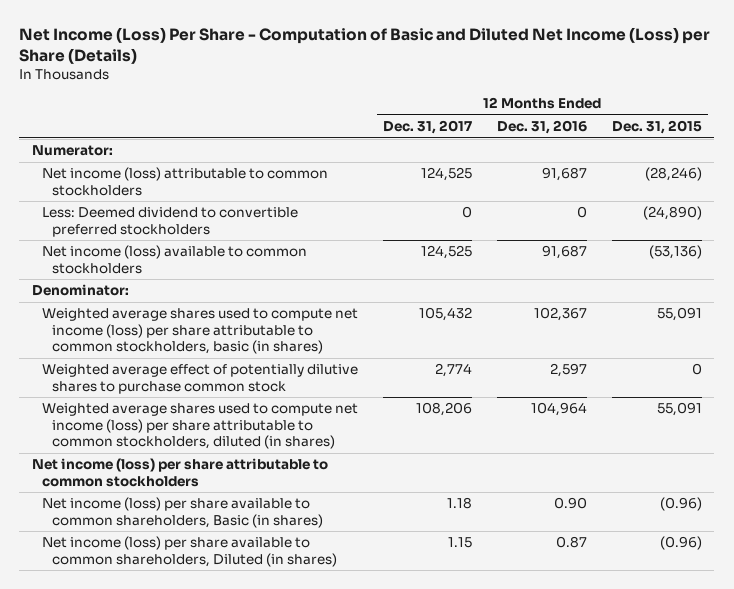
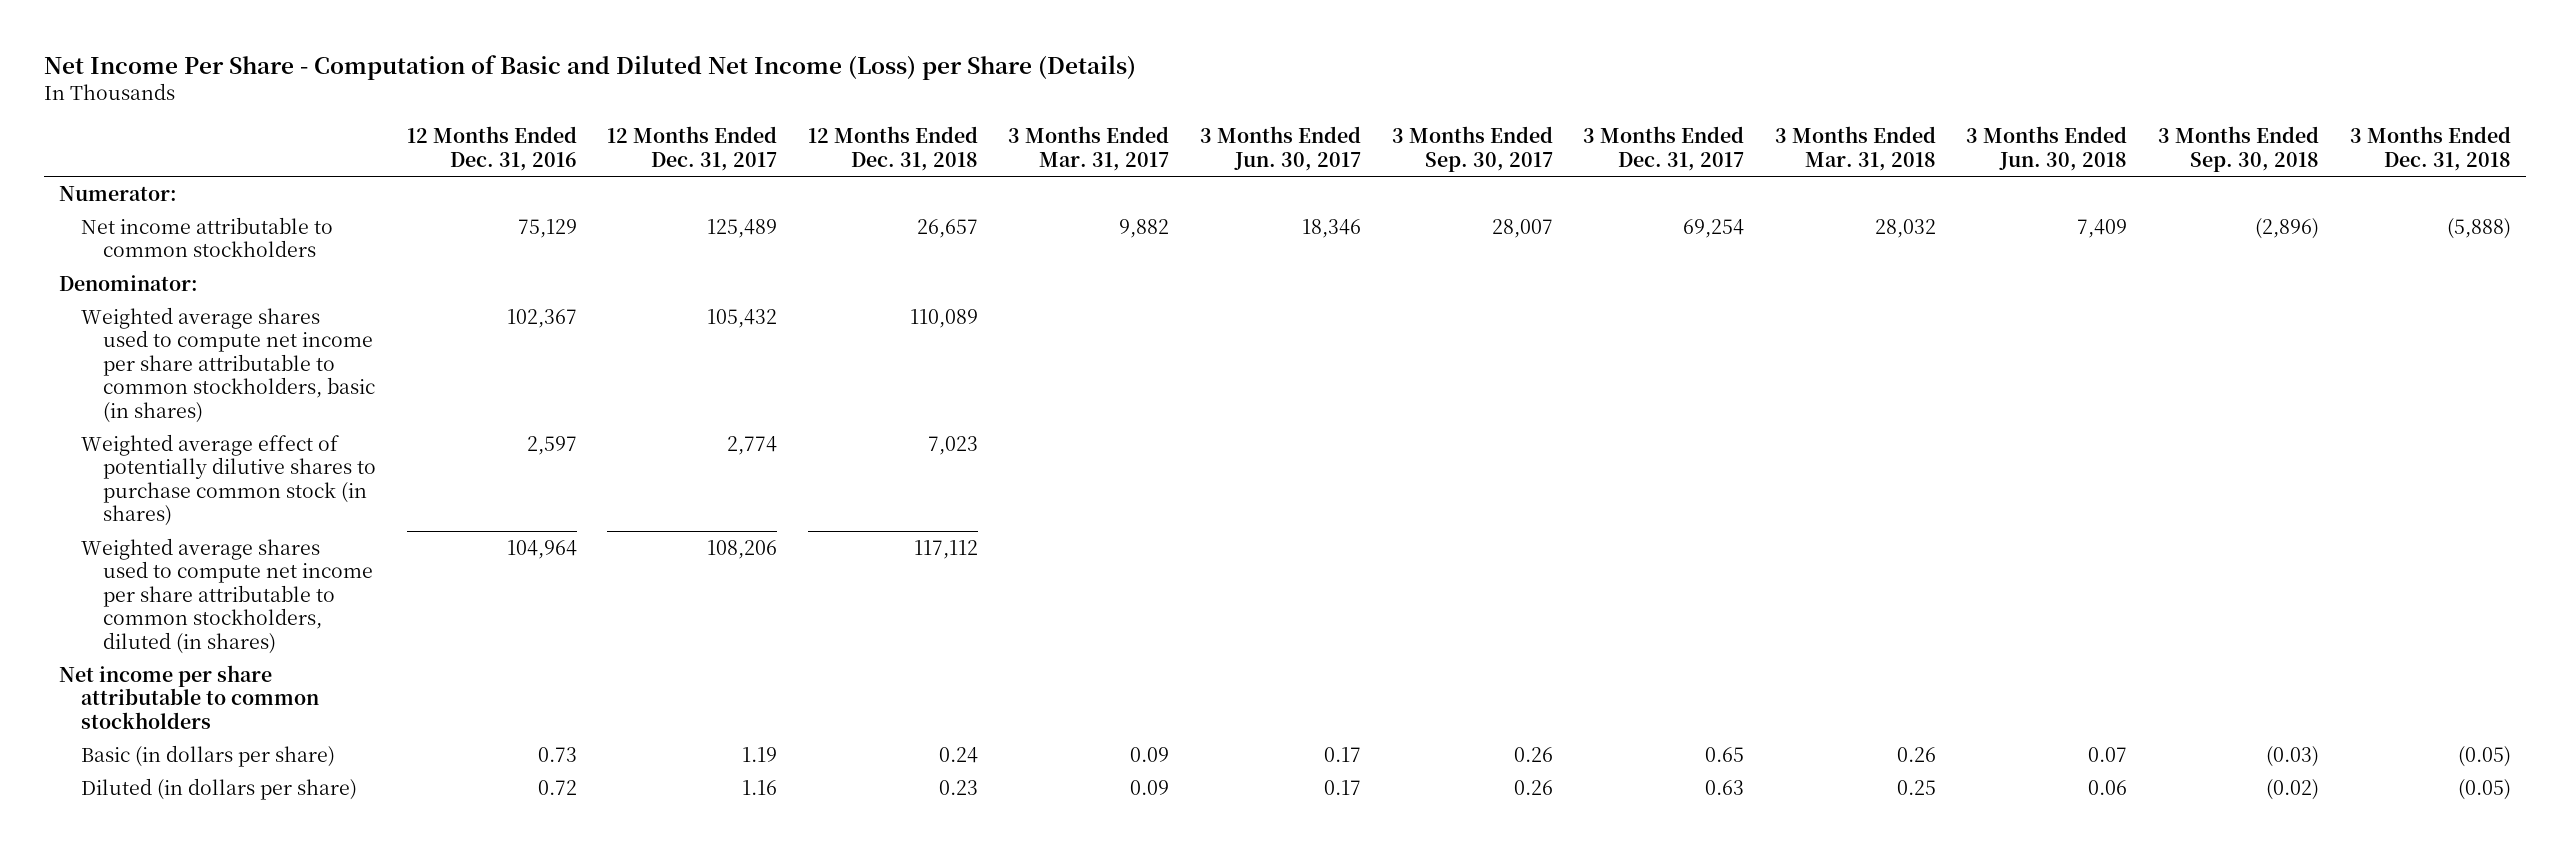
- Net Income (Loss) Per Share - Computation of Basic and Diluted Net Income (Loss) per Share (Details)
+ Net Income Per Share - Computation of Basic and Diluted Net Income (Loss) per Share (Details)
- | 12 Months Ended Dec. 31, 2017 | 12 Months Ended Dec. 31, 2016 | 12 Months Ended Dec. 31, 2015
+ | 12 Months Ended Dec. 31, 2016 | 12 Months Ended Dec. 31, 2017 | 12 Months Ended Dec. 31, 2018 | 3 Months Ended Mar. 31, 2017 | 3 Months Ended Jun. 30, 2017 | 3 Months Ended Sep. 30, 2017 | 3 Months Ended Dec. 31, 2017 | 3 Months Ended Mar. 31, 2018 | 3 Months Ended Jun. 30, 2018 | 3 Months Ended Sep. 30, 2018 | 3 Months Ended Dec. 31, 2018
- Net income (loss) attributable to common stockholders | 124,525 | 91,687 | (28,246)
- Less: Deemed dividend to convertible preferred stockholders | 0 | 0 | (24,890)
- Net income (loss) available to common stockholders | 124,525 | 91,687 | (53,136)
+ Net income attributable to common stockholders | 75,129 | 125,489 | 26,657 | 9,882 | 18,346 | 28,007 | 69,254 | 28,032 | 7,409 | (2,896) | (5,888)
- Weighted average shares used to compute net income (loss) per share attributable to common stockholders, basic (in shares) | 105,432 | 102,367 | 55,091
- Weighted average effect of potentially dilutive shares to purchase common stock | 2,774 | 2,597 | 0
- Weighted average shares used to compute net income (loss) per share attributable to common stockholders, diluted (in shares) | 108,206 | 104,964 | 55,091
- Net income (loss) per share attributable to common stockholders
- Net income (loss) per share available to common shareholders, Basic (in shares) | 1.18 | 0.90 | (0.96)
- Net income (loss) per share available to common shareholders, Diluted (in shares) | 1.15 | 0.87 | (0.96)
+ Weighted average shares used to compute net income per share attributable to common stockholders, basic (in shares) | 102,367 | 105,432 | 110,089 | | | | | | | |
+ Weighted average effect of potentially dilutive shares to purchase common stock (in shares) | 2,597 | 2,774 | 7,023 | | | | | | | |
+ Weighted average shares used to compute net income per share attributable to common stockholders, diluted (in shares) | 104,964 | 108,206 | 117,112 | | | | | | | |
+ Net income per share attributable to common stockholders
+ Basic (in dollars per share) | 0.73 | 1.19 | 0.24 | 0.09 | 0.17 | 0.26 | 0.65 | 0.26 | 0.07 | (0.03) | (0.05)
+ Diluted (in dollars per share) | 0.72 | 1.16 | 0.23 | 0.09 | 0.17 | 0.26 | 0.63 | 0.25 | 0.06 | (0.02) | (0.05)

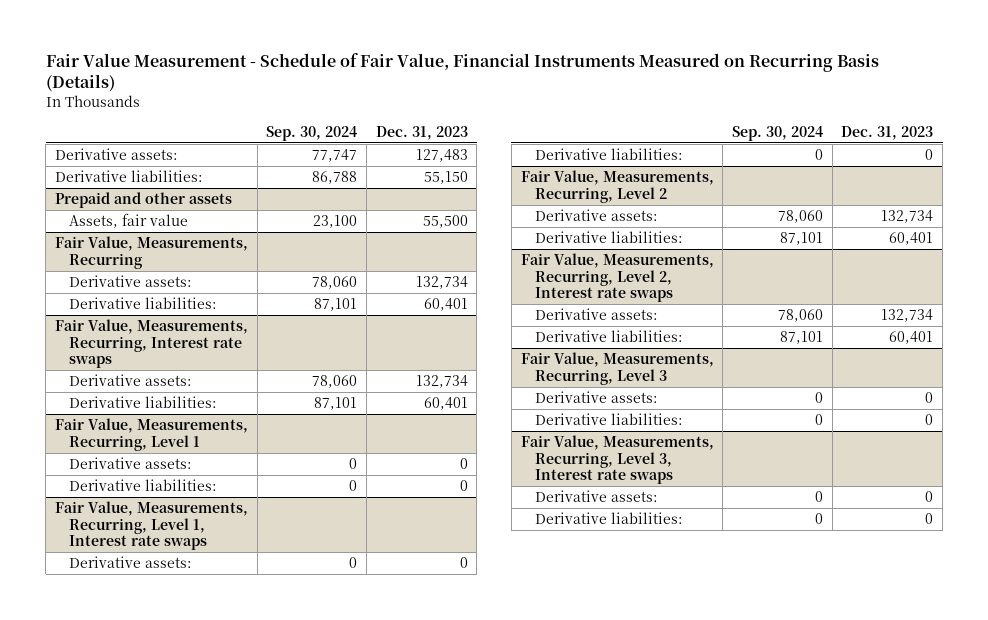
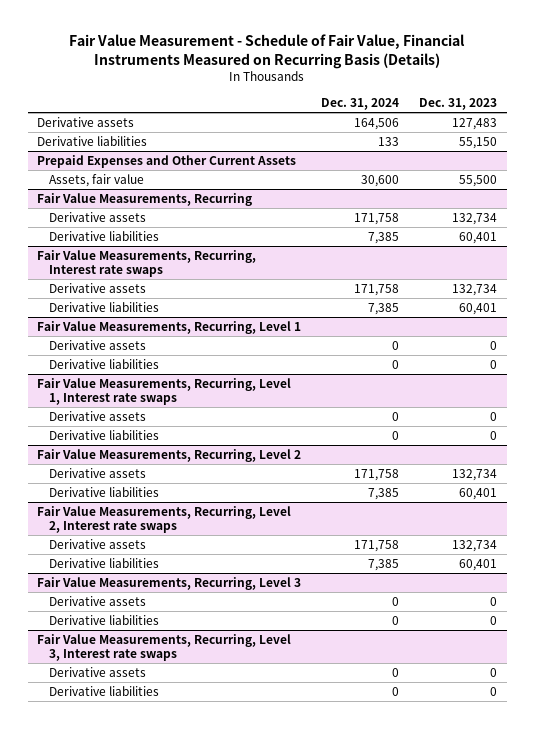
- | Sep. 30, 2024 | Dec. 31, 2023
+ | Dec. 31, 2024 | Dec. 31, 2023
- Derivative assets: | 77,747 | 127,483
- Derivative liabilities: | 86,788 | 55,150
- Prepaid and other assets
+ Derivative assets | 164,506 | 127,483
+ Derivative liabilities | 133 | 55,150
+ Prepaid Expenses and Other Current Assets
- Fair Value, Measurements, Recurring
- Derivative assets: | 78,060 | 132,734
- Derivative liabilities: | 87,101 | 60,401
- Fair Value, Measurements, Recurring, Interest rate swaps
- Derivative assets: | 78,060 | 132,734
- Derivative liabilities: | 87,101 | 60,401
- Fair Value, Measurements, Recurring, Level 1
- Derivative assets: | 0 | 0
- Derivative liabilities: | 0 | 0
- Fair Value, Measurements, Recurring, Level 1, Interest rate swaps
- Derivative assets: | 0 | 0
- Derivative liabilities: | 0 | 0
- Fair Value, Measurements, Recurring, Level 2
- Derivative assets: | 78,060 | 132,734
- Derivative liabilities: | 87,101 | 60,401
- Fair Value, Measurements, Recurring, Level 2, Interest rate swaps
- Derivative assets: | 78,060 | 132,734
- Derivative liabilities: | 87,101 | 60,401
- Fair Value, Measurements, Recurring, Level 3
- Derivative assets: | 0 | 0
- Derivative liabilities: | 0 | 0
- Fair Value, Measurements, Recurring, Level 3, Interest rate swaps
- Derivative assets: | 0 | 0
- Derivative liabilities: | 0 | 0
+ Fair Value Measurements, Recurring
+ Derivative assets | 171,758 | 132,734
+ Derivative liabilities | 7,385 | 60,401
+ Fair Value Measurements, Recurring, Interest rate swaps
+ Derivative assets | 171,758 | 132,734
+ Derivative liabilities | 7,385 | 60,401
+ Fair Value Measurements, Recurring, Level 1
+ Derivative assets | 0 | 0
+ Derivative liabilities | 0 | 0
+ Fair Value Measurements, Recurring, Level 1, Interest rate swaps
+ Derivative assets | 0 | 0
+ Derivative liabilities | 0 | 0
+ Fair Value Measurements, Recurring, Level 2
+ Derivative assets | 171,758 | 132,734
+ Derivative liabilities | 7,385 | 60,401
+ Fair Value Measurements, Recurring, Level 2, Interest rate swaps
+ Derivative assets | 171,758 | 132,734
+ Derivative liabilities | 7,385 | 60,401
+ Fair Value Measurements, Recurring, Level 3
+ Derivative assets | 0 | 0
+ Derivative liabilities | 0 | 0
+ Fair Value Measurements, Recurring, Level 3, Interest rate swaps
+ Derivative assets | 0 | 0
+ Derivative liabilities | 0 | 0

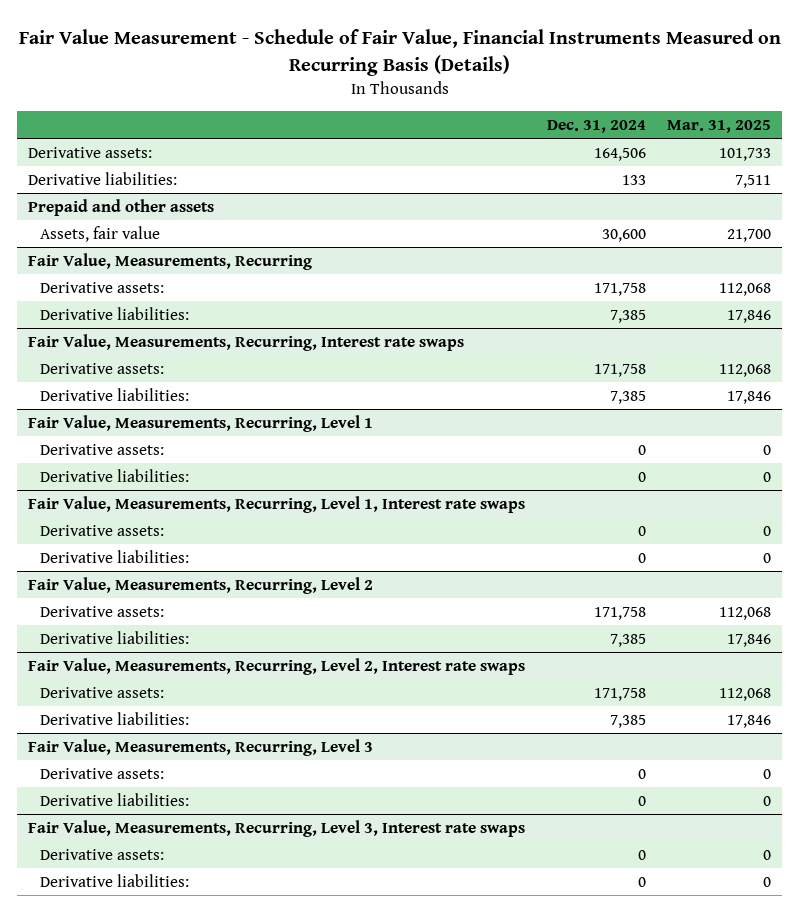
- | Dec. 31, 2024 | Dec. 31, 2023
+ | Dec. 31, 2024 | Mar. 31, 2025
- Derivative assets | 164,506 | 127,483
- Derivative liabilities | 133 | 55,150
- Prepaid Expenses and Other Current Assets
+ Derivative assets: | 164,506 | 101,733
+ Derivative liabilities: | 133 | 7,511
+ Prepaid and other assets
- Fair Value Measurements, Recurring
- Derivative assets | 171,758 | 132,734
- Derivative liabilities | 7,385 | 60,401
- Fair Value Measurements, Recurring, Interest rate swaps
- Derivative assets | 171,758 | 132,734
- Derivative liabilities | 7,385 | 60,401
- Fair Value Measurements, Recurring, Level 1
- Derivative assets | 0 | 0
- Derivative liabilities | 0 | 0
- Fair Value Measurements, Recurring, Level 1, Interest rate swaps
- Derivative assets | 0 | 0
- Derivative liabilities | 0 | 0
- Fair Value Measurements, Recurring, Level 2
- Derivative assets | 171,758 | 132,734
- Derivative liabilities | 7,385 | 60,401
- Fair Value Measurements, Recurring, Level 2, Interest rate swaps
- Derivative assets | 171,758 | 132,734
- Derivative liabilities | 7,385 | 60,401
- Fair Value Measurements, Recurring, Level 3
- Derivative assets | 0 | 0
- Derivative liabilities | 0 | 0
- Fair Value Measurements, Recurring, Level 3, Interest rate swaps
- Derivative assets | 0 | 0
- Derivative liabilities | 0 | 0
+ Fair Value, Measurements, Recurring
+ Derivative assets: | 171,758 | 112,068
+ Derivative liabilities: | 7,385 | 17,846
+ Fair Value, Measurements, Recurring, Interest rate swaps
+ Derivative assets: | 171,758 | 112,068
+ Derivative liabilities: | 7,385 | 17,846
+ Fair Value, Measurements, Recurring, Level 1
+ Derivative assets: | 0 | 0
+ Derivative liabilities: | 0 | 0
+ Fair Value, Measurements, Recurring, Level 1, Interest rate swaps
+ Derivative assets: | 0 | 0
+ Derivative liabilities: | 0 | 0
+ Fair Value, Measurements, Recurring, Level 2
+ Derivative assets: | 171,758 | 112,068
+ Derivative liabilities: | 7,385 | 17,846
+ Fair Value, Measurements, Recurring, Level 2, Interest rate swaps
+ Derivative assets: | 171,758 | 112,068
+ Derivative liabilities: | 7,385 | 17,846
+ Fair Value, Measurements, Recurring, Level 3
+ Derivative assets: | 0 | 0
+ Derivative liabilities: | 0 | 0
+ Fair Value, Measurements, Recurring, Level 3, Interest rate swaps
+ Derivative assets: | 0 | 0
+ Derivative liabilities: | 0 | 0

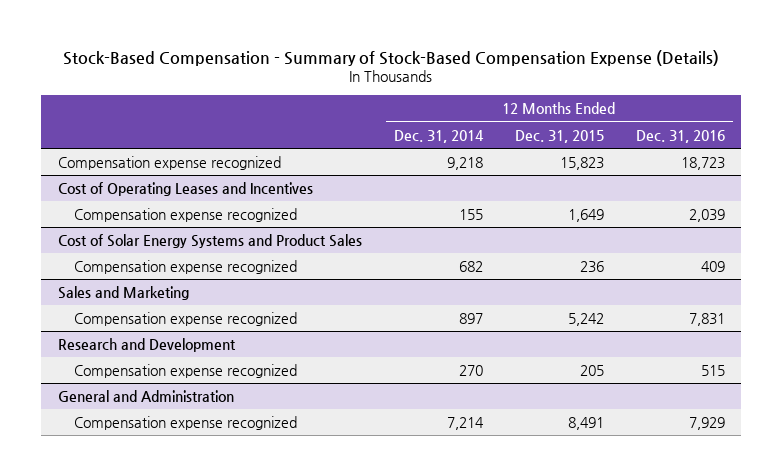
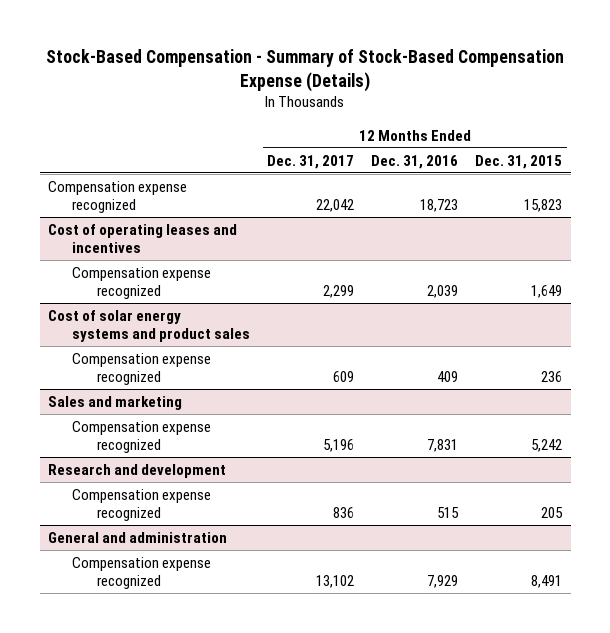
- | 12 Months Ended Dec. 31, 2014 | 12 Months Ended Dec. 31, 2015 | 12 Months Ended Dec. 31, 2016
+ | 12 Months Ended Dec. 31, 2017 | 12 Months Ended Dec. 31, 2016 | 12 Months Ended Dec. 31, 2015
- Cost of Operating Leases and Incentives
+ Cost of operating leases and incentives
- Cost of Solar Energy Systems and Product Sales
+ Cost of solar energy systems and product sales
- Sales and Marketing
+ Sales and marketing
- Research and Development
+ Research and development
- General and Administration
+ General and administration

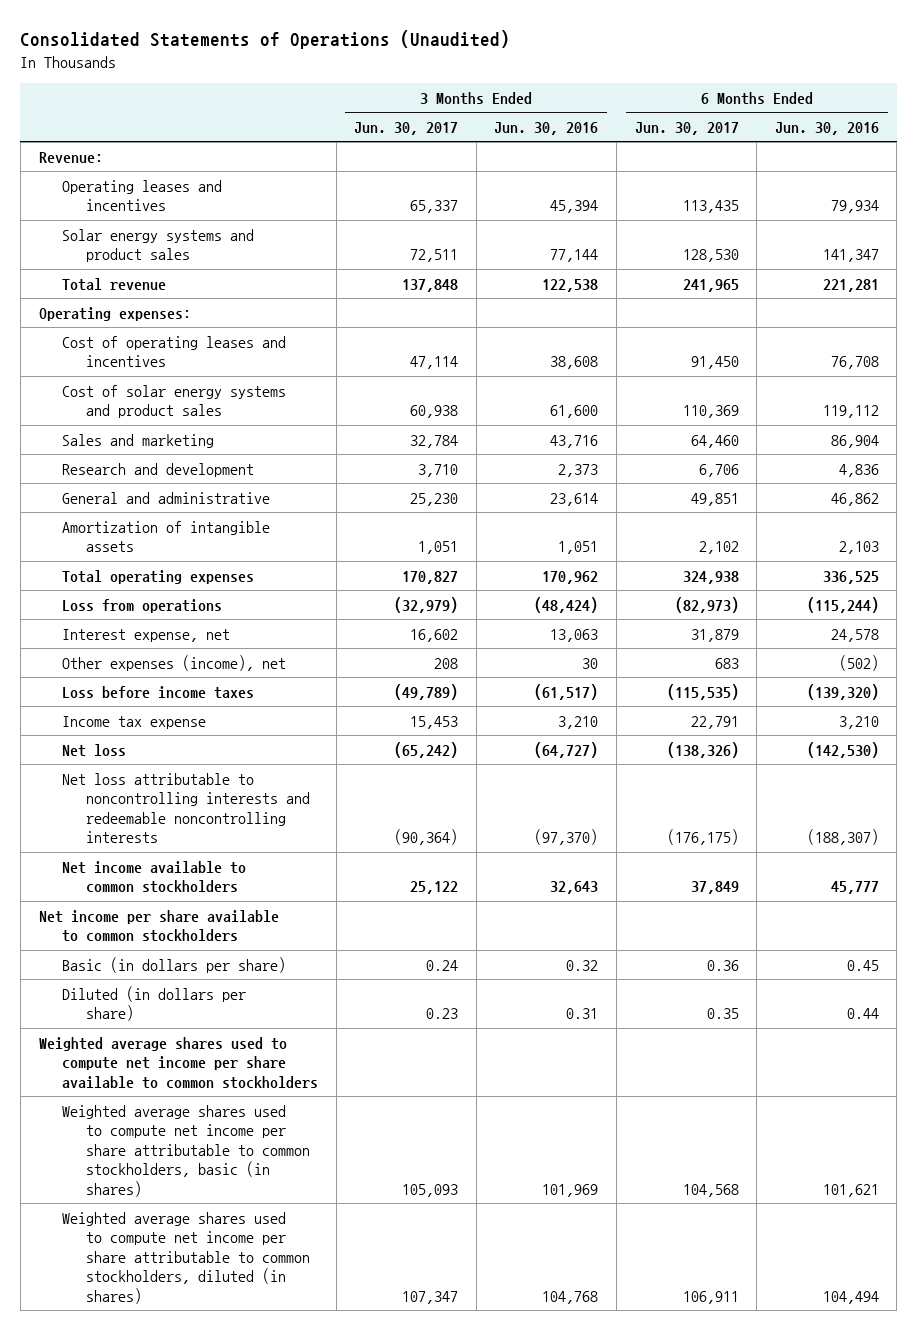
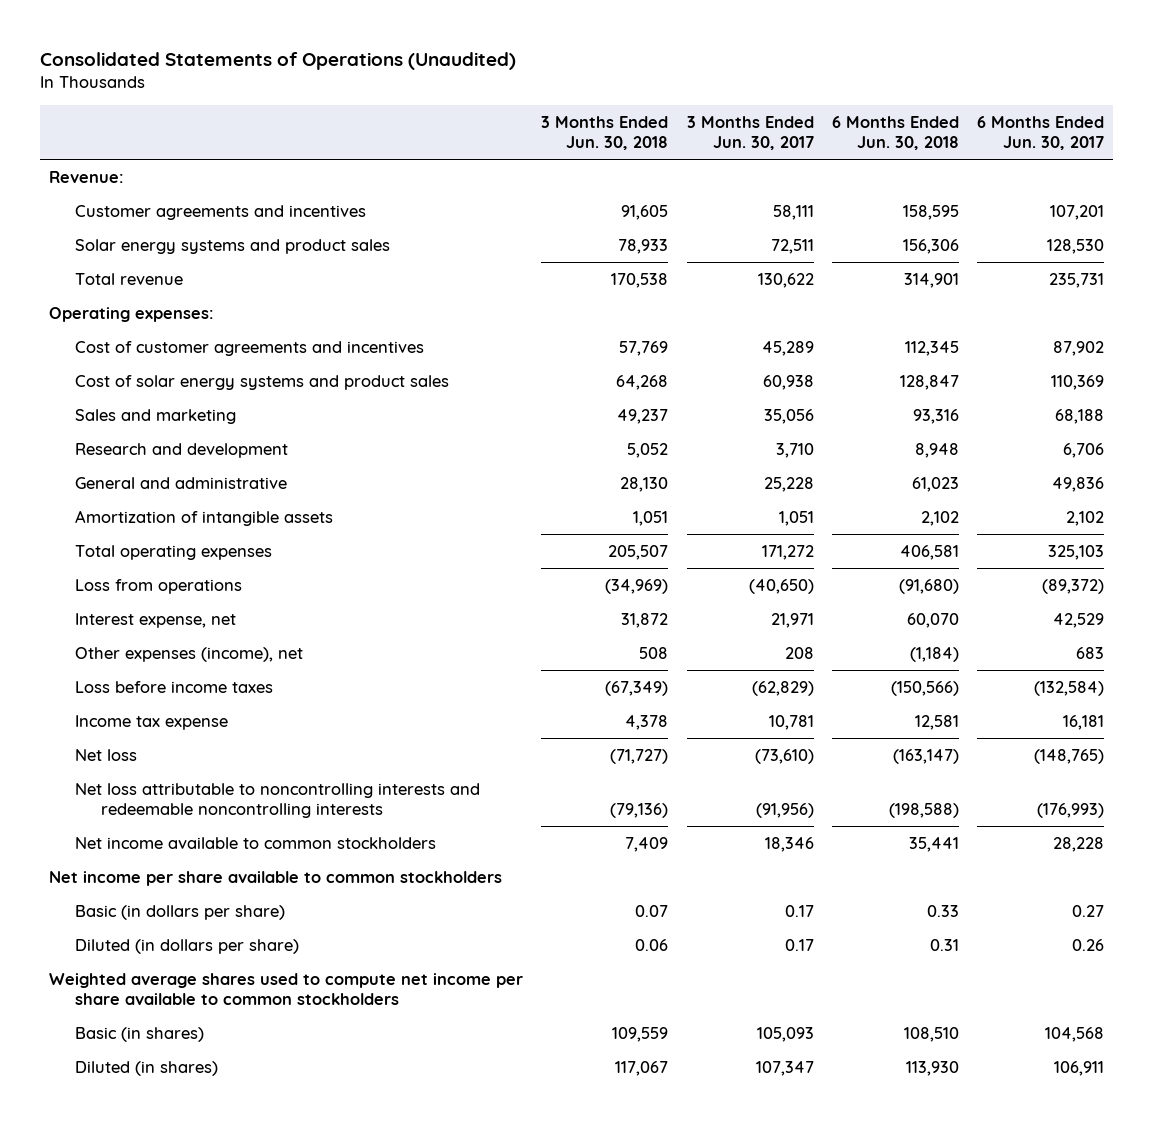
- | 3 Months Ended Jun. 30, 2017 | 3 Months Ended Jun. 30, 2016 | 6 Months Ended Jun. 30, 2017 | 6 Months Ended Jun. 30, 2016
+ | 3 Months Ended Jun. 30, 2018 | 3 Months Ended Jun. 30, 2017 | 6 Months Ended Jun. 30, 2018 | 6 Months Ended Jun. 30, 2017
- Operating leases and incentives | 65,337 | 45,394 | 113,435 | 79,934
+ Customer agreements and incentives | 91,605 | 58,111 | 158,595 | 107,201
- Total revenue | 137,848 | 122,538 | 241,965 | 221,281
+ Total revenue | 170,538 | 130,622 | 314,901 | 235,731
- Cost of operating leases and incentives | 47,114 | 38,608 | 91,450 | 76,708
+ Cost of customer agreements and incentives | 57,769 | 45,289 | 112,345 | 87,902
- Sales and marketing | 32,784 | 43,716 | 64,460 | 86,904
+ Sales and marketing | 49,237 | 35,056 | 93,316 | 68,188
- General and administrative | 25,230 | 23,614 | 49,851 | 46,862
+ General and administrative | 28,130 | 25,228 | 61,023 | 49,836
- Total operating expenses | 170,827 | 170,962 | 324,938 | 336,525
- Loss from operations | (32,979) | (48,424) | (82,973) | (115,244)
- Interest expense, net | 16,602 | 13,063 | 31,879 | 24,578
+ Total operating expenses | 205,507 | 171,272 | 406,581 | 325,103
+ Loss from operations | (34,969) | (40,650) | (91,680) | (89,372)
+ Interest expense, net | 31,872 | 21,971 | 60,070 | 42,529
- Loss before income taxes | (49,789) | (61,517) | (115,535) | (139,320)
- Income tax expense | 15,453 | 3,210 | 22,791 | 3,210
- Net loss | (65,242) | (64,727) | (138,326) | (142,530)
- Net loss attributable to noncontrolling interests and redeemable noncontrolling interests | (90,364) | (97,370) | (176,175) | (188,307)
- Net income available to common stockholders | 25,122 | 32,643 | 37,849 | 45,777
+ Loss before income taxes | (67,349) | (62,829) | (150,566) | (132,584)
+ Income tax expense | 4,378 | 10,781 | 12,581 | 16,181
+ Net loss | (71,727) | (73,610) | (163,147) | (148,765)
+ Net loss attributable to noncontrolling interests and redeemable noncontrolling interests | (79,136) | (91,956) | (198,588) | (176,993)
+ Net income available to common stockholders | 7,409 | 18,346 | 35,441 | 28,228
- Basic (in dollars per share) | 0.24 | 0.32 | 0.36 | 0.45
- Diluted (in dollars per share) | 0.23 | 0.31 | 0.35 | 0.44
+ Basic (in dollars per share) | 0.07 | 0.17 | 0.33 | 0.27
+ Diluted (in dollars per share) | 0.06 | 0.17 | 0.31 | 0.26
- Weighted average shares used to compute net income per share attributable to common stockholders, basic (in shares) | 105,093 | 101,969 | 104,568 | 101,621
- Weighted average shares used to compute net income per share attributable to common stockholders, diluted (in shares) | 107,347 | 104,768 | 106,911 | 104,494
+ Basic (in shares) | 109,559 | 105,093 | 108,510 | 104,568
+ Diluted (in shares) | 117,067 | 107,347 | 113,930 | 106,911

